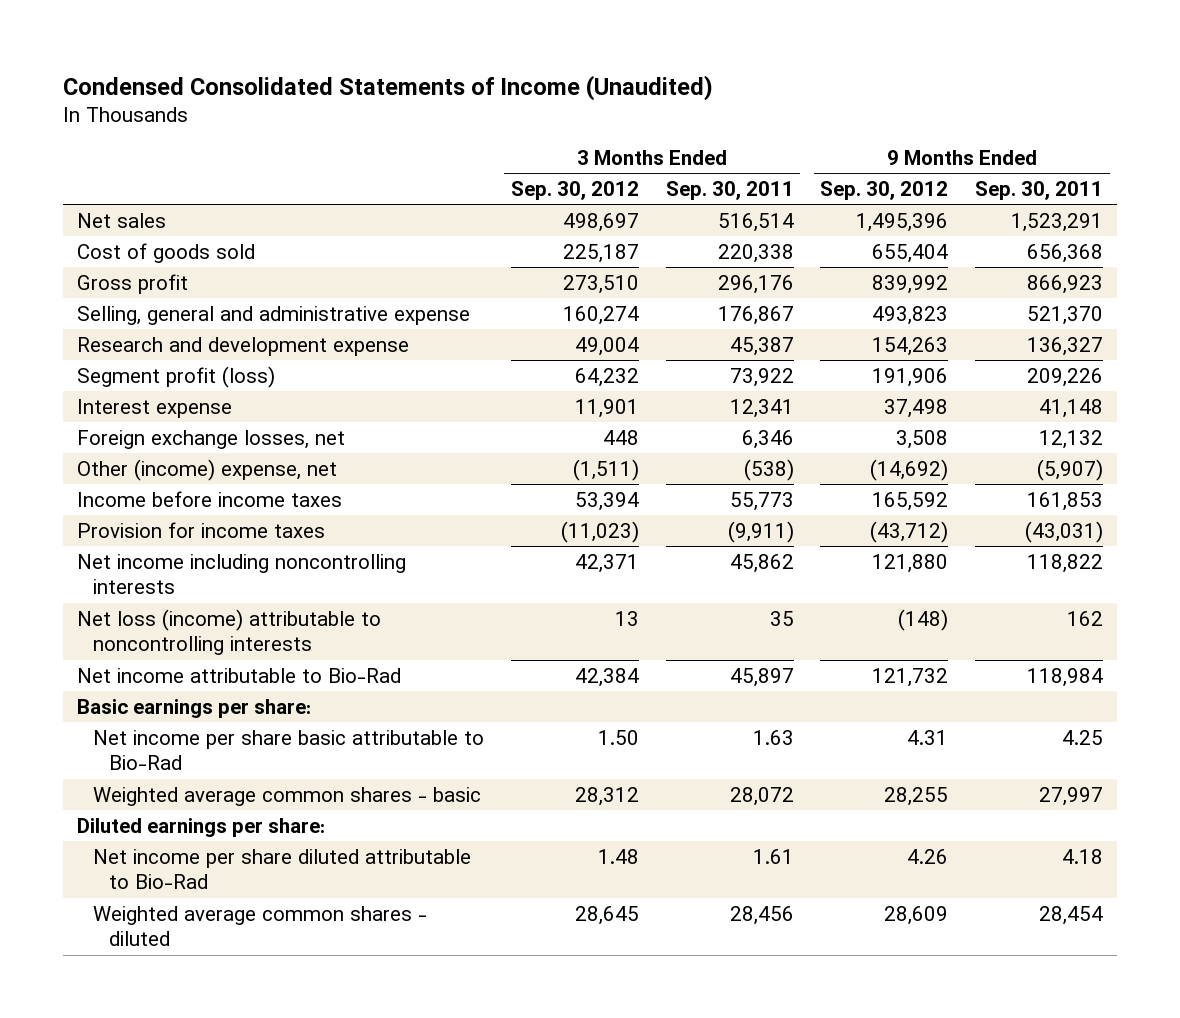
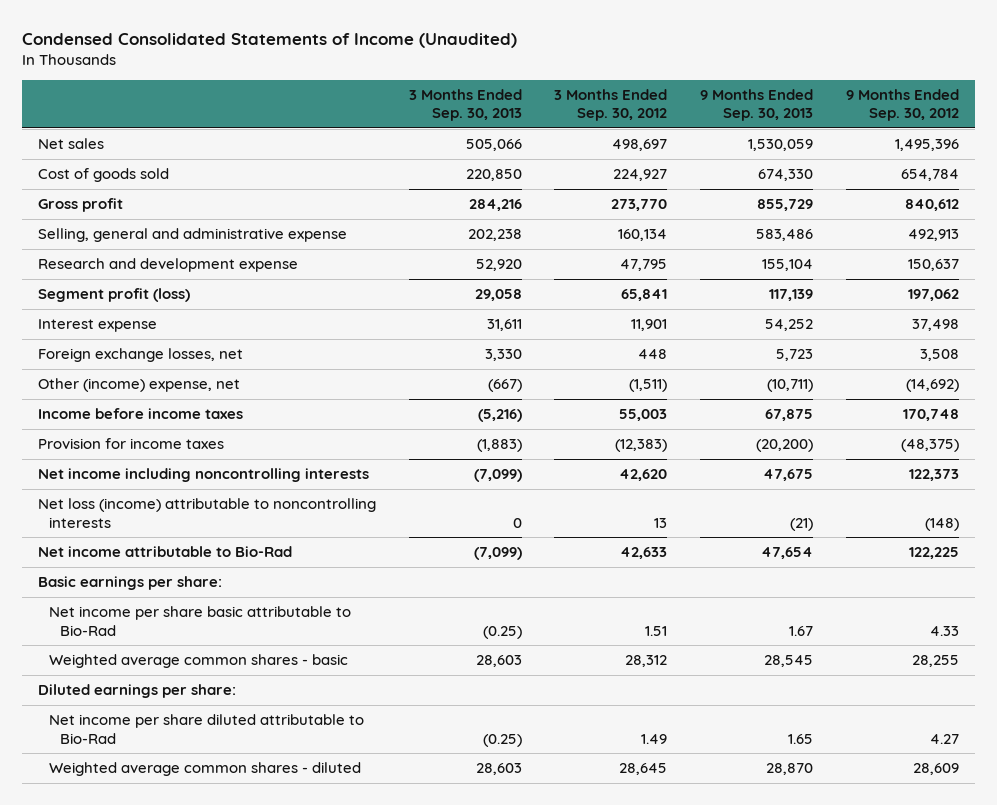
- | 3 Months Ended Sep. 30, 2012 | 3 Months Ended Sep. 30, 2011 | 9 Months Ended Sep. 30, 2012 | 9 Months Ended Sep. 30, 2011
+ | 3 Months Ended Sep. 30, 2013 | 3 Months Ended Sep. 30, 2012 | 9 Months Ended Sep. 30, 2013 | 9 Months Ended Sep. 30, 2012
- Cost of goods sold | 225,187 | 220,338 | 655,404 | 656,368
- Gross profit | 273,510 | 296,176 | 839,992 | 866,923
- Selling, general and administrative expense | 160,274 | 176,867 | 493,823 | 521,370
- Research and development expense | 49,004 | 45,387 | 154,263 | 136,327
- Segment profit (loss) | 64,232 | 73,922 | 191,906 | 209,226
+ Cost of goods sold | 220,850 | 224,927 | 674,330 | 654,784
+ Gross profit | 284,216 | 273,770 | 855,729 | 840,612
+ Selling, general and administrative expense | 202,238 | 160,134 | 583,486 | 492,913
+ Research and development expense | 52,920 | 47,795 | 155,104 | 150,637
+ Segment profit (loss) | 29,058 | 65,841 | 117,139 | 197,062
- Income before income taxes | 53,394 | 55,773 | 165,592 | 161,853
- Provision for income taxes | (11,023) | (9,911) | (43,712) | (43,031)
- Net income including noncontrolling interests | 42,371 | 45,862 | 121,880 | 118,822
+ Income before income taxes | (5,216) | 55,003 | 67,875 | 170,748
+ Provision for income taxes | (1,883) | (12,383) | (20,200) | (48,375)
+ Net income including noncontrolling interests | (7,099) | 42,620 | 47,675 | 122,373
- Net income attributable to Bio-Rad | 42,384 | 45,897 | 121,732 | 118,984
+ Net income attributable to Bio-Rad | (7,099) | 42,633 | 47,654 | 122,225
- Net income per share basic attributable to Bio-Rad | 1.50 | 1.63 | 4.31 | 4.25
+ Net income per share basic attributable to Bio-Rad | (0.25) | 1.51 | 1.67 | 4.33
- Net income per share diluted attributable to Bio-Rad | 1.48 | 1.61 | 4.26 | 4.18
+ Net income per share diluted attributable to Bio-Rad | (0.25) | 1.49 | 1.65 | 4.27

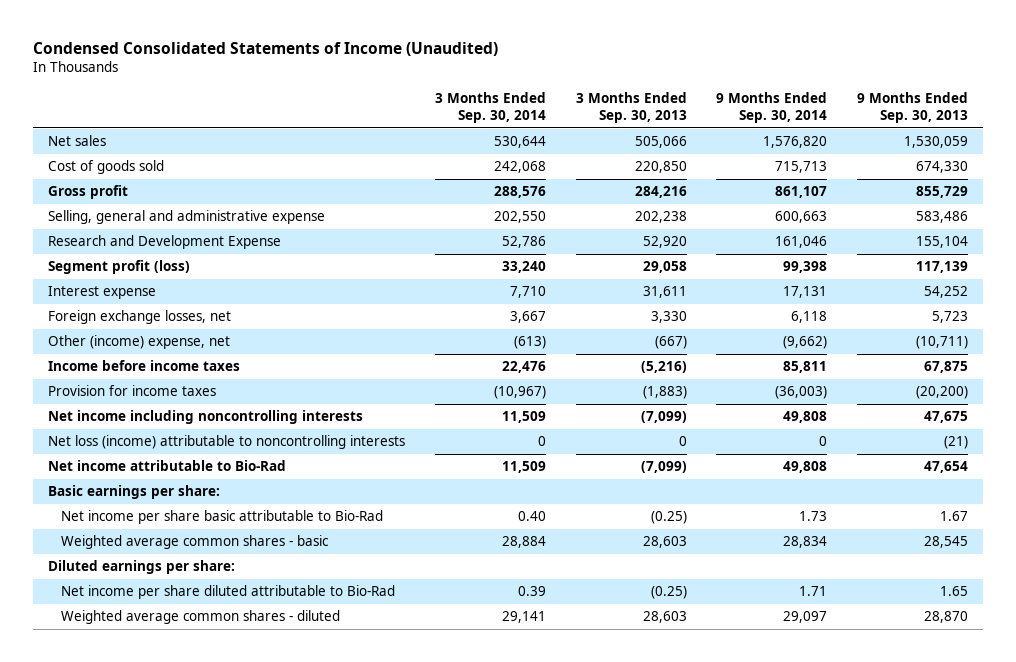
- | 3 Months Ended Sep. 30, 2013 | 3 Months Ended Sep. 30, 2012 | 9 Months Ended Sep. 30, 2013 | 9 Months Ended Sep. 30, 2012
+ | 3 Months Ended Sep. 30, 2014 | 3 Months Ended Sep. 30, 2013 | 9 Months Ended Sep. 30, 2014 | 9 Months Ended Sep. 30, 2013
- Research and development expense | 52,920 | 47,795 | 155,104 | 150,637
+ Research and Development Expense | 52,786 | 52,920 | 161,046 | 155,104

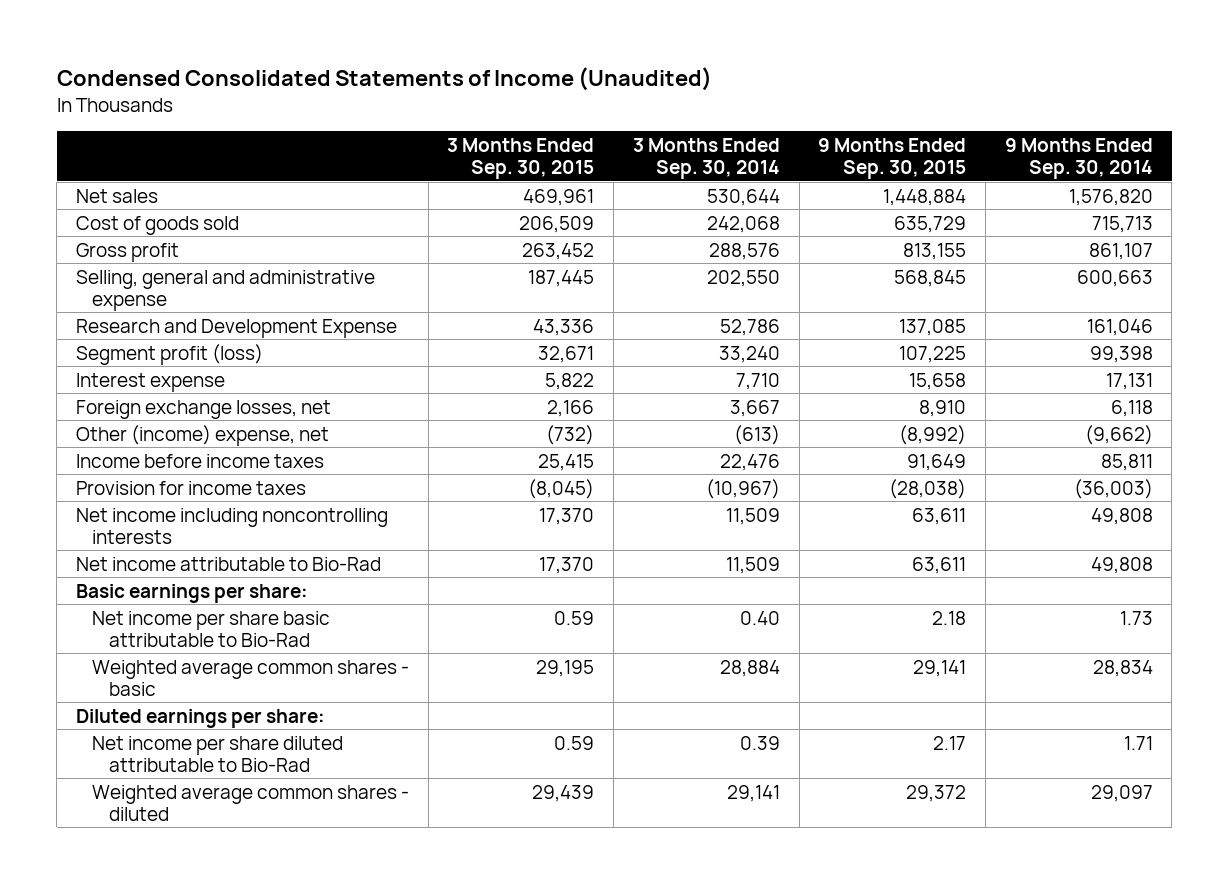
- | 3 Months Ended Sep. 30, 2014 | 3 Months Ended Sep. 30, 2013 | 9 Months Ended Sep. 30, 2014 | 9 Months Ended Sep. 30, 2013
+ | 3 Months Ended Sep. 30, 2015 | 3 Months Ended Sep. 30, 2014 | 9 Months Ended Sep. 30, 2015 | 9 Months Ended Sep. 30, 2014
- Net loss (income) attributable to noncontrolling interests | 0 | 0 | 0 | (21)

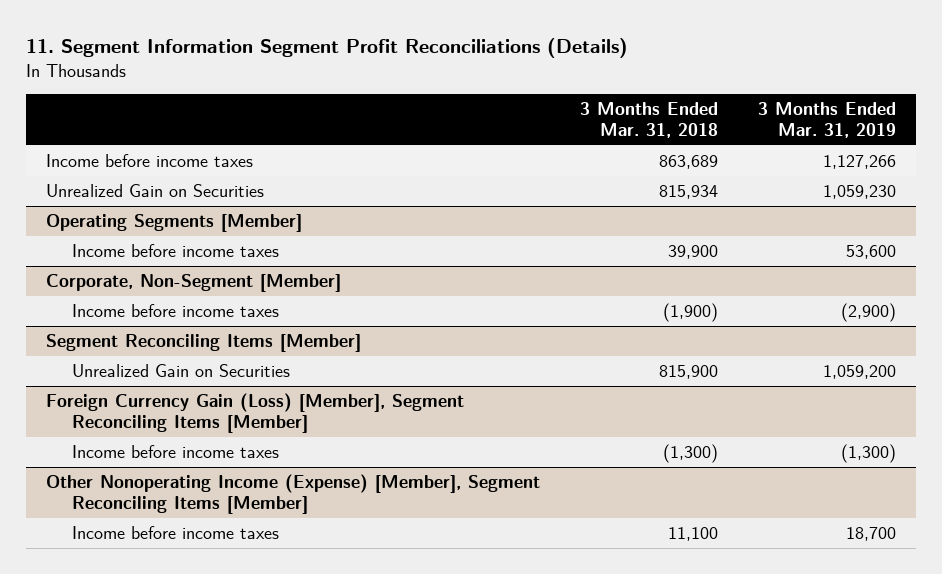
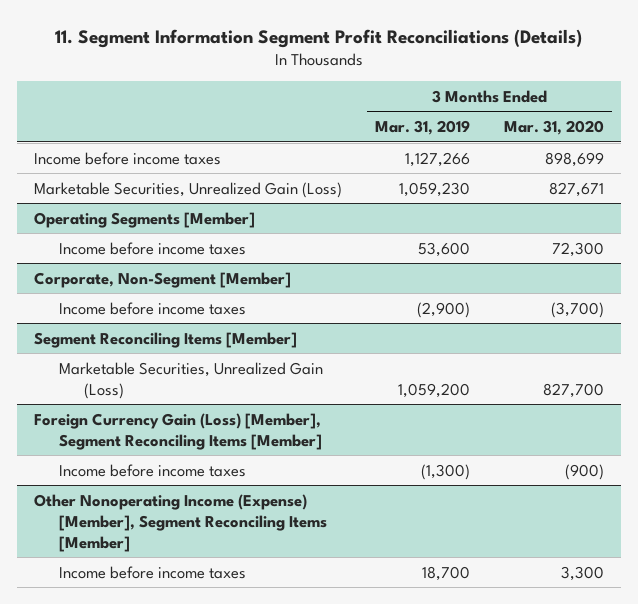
- | 3 Months Ended Mar. 31, 2018 | 3 Months Ended Mar. 31, 2019
+ | 3 Months Ended Mar. 31, 2019 | 3 Months Ended Mar. 31, 2020
- Unrealized Gain on Securities | 815,934 | 1,059,230
+ Marketable Securities, Unrealized Gain (Loss) | 1,059,230 | 827,671
@ Segment Reconciling Items [Member]
- Unrealized Gain on Securities | 815,900 | 1,059,200
+ Marketable Securities, Unrealized Gain (Loss) | 1,059,200 | 827,700

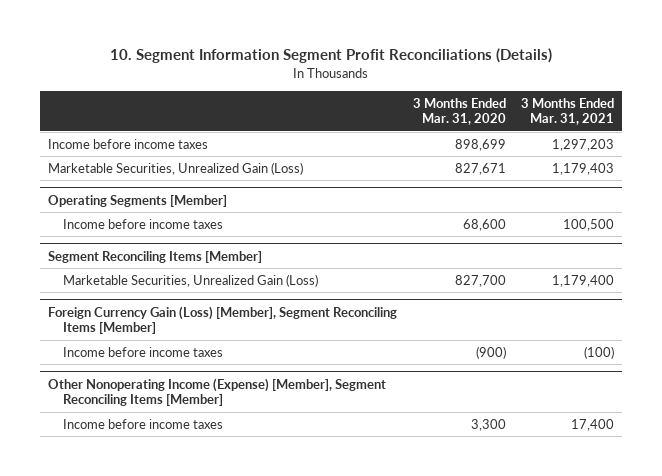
- 11. Segment Information Segment Profit Reconciliations (Details)
+ 10. Segment Information Segment Profit Reconciliations (Details)
- | 3 Months Ended Mar. 31, 2019 | 3 Months Ended Mar. 31, 2020
+ | 3 Months Ended Mar. 31, 2020 | 3 Months Ended Mar. 31, 2021
@ Operating Segments [Member]
- Income before income taxes | 53,600 | 72,300
- Corporate, Non-Segment [Member]
- Income before income taxes | (2,900) | (3,700)
@ Operating Segments [Member]
+ Income before income taxes | 68,600 | 100,500

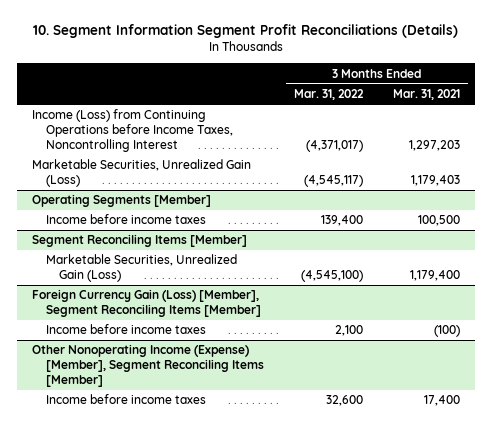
- | 3 Months Ended Mar. 31, 2020 | 3 Months Ended Mar. 31, 2021
+ | 3 Months Ended Mar. 31, 2022 | 3 Months Ended Mar. 31, 2021
- Income before income taxes | 898,699 | 1,297,203
+ Income (Loss) from Continuing Operations before Income Taxes, Noncontrolling Interest | (4,371,017) | 1,297,203

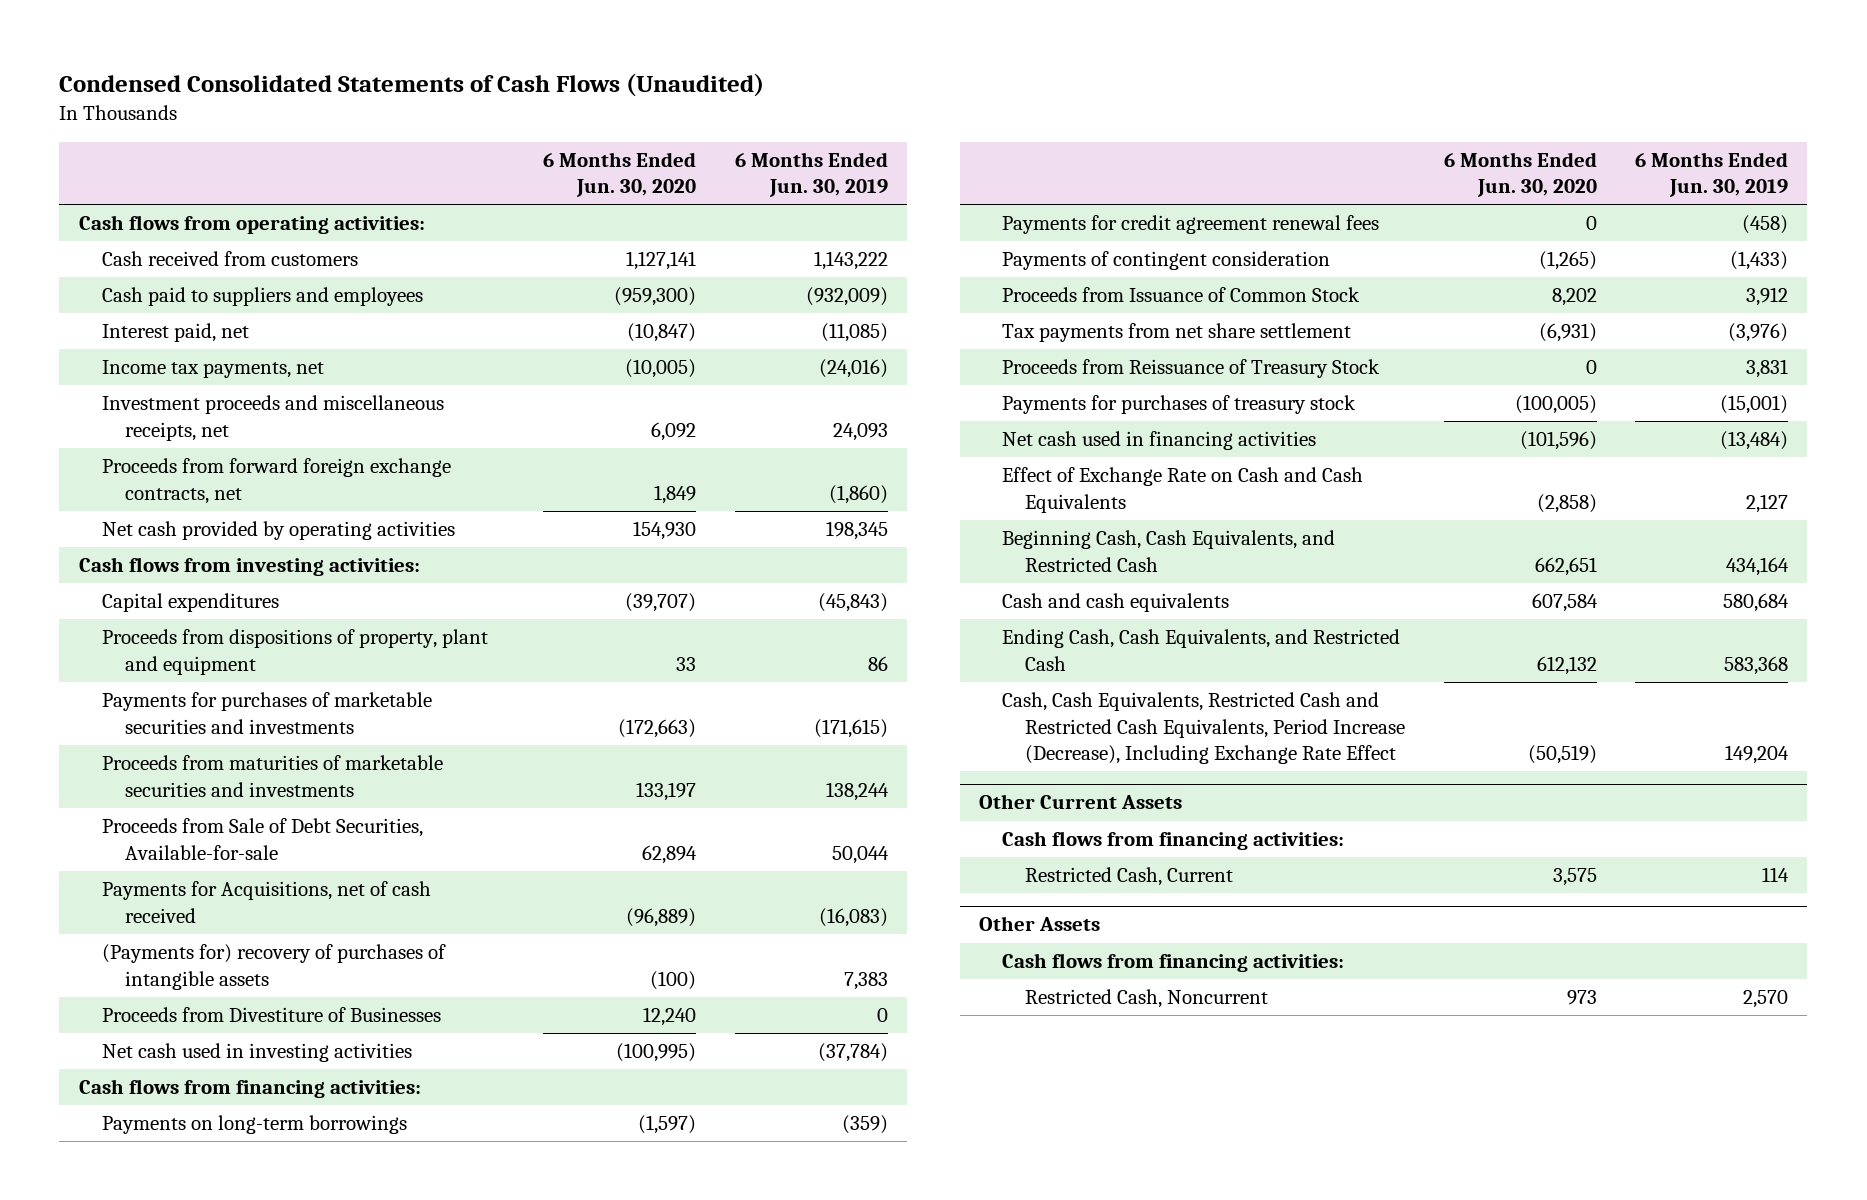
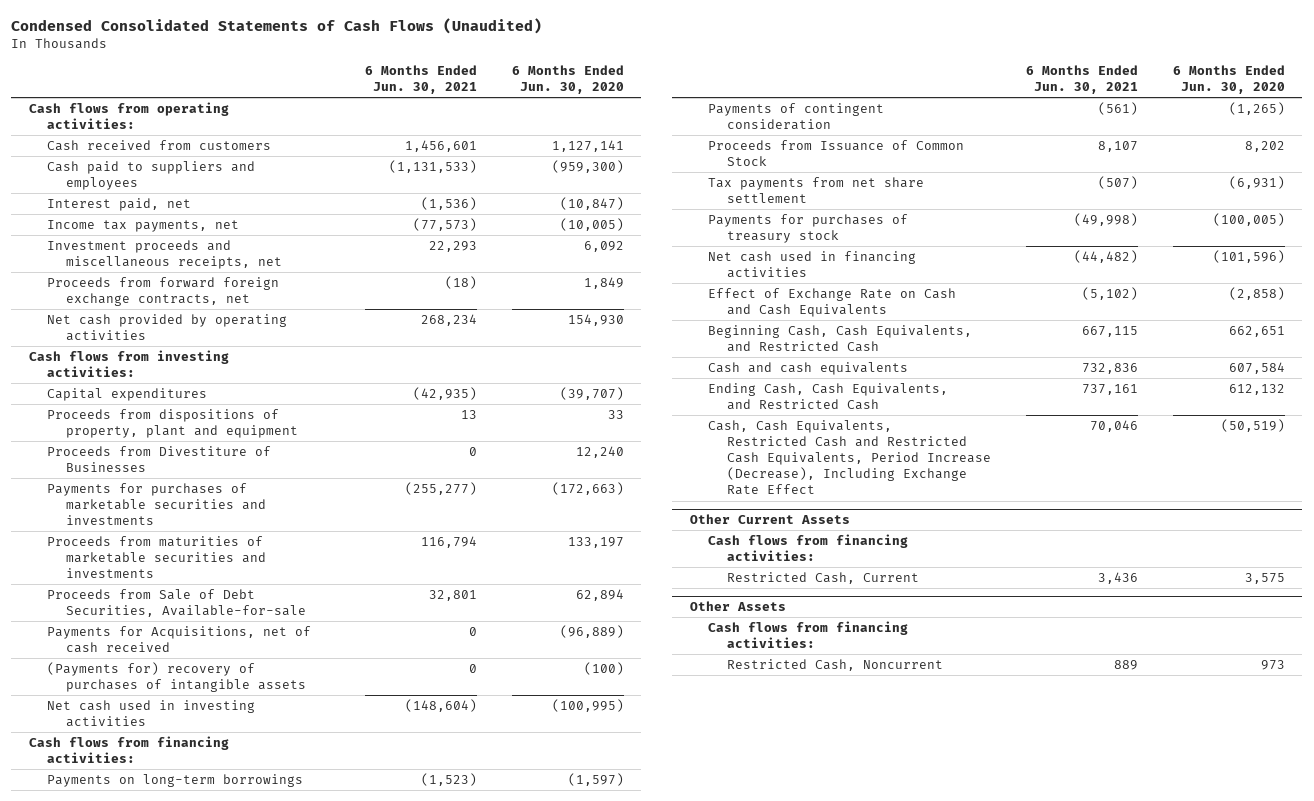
- | 6 Months Ended Jun. 30, 2020 | 6 Months Ended Jun. 30, 2019
+ | 6 Months Ended Jun. 30, 2021 | 6 Months Ended Jun. 30, 2020
moved up: Proceeds from Divestiture of Businesses | 0 | 12,240
- Payments for credit agreement renewal fees | 0 | (458)
- Proceeds from Reissuance of Treasury Stock | 0 | 3,831

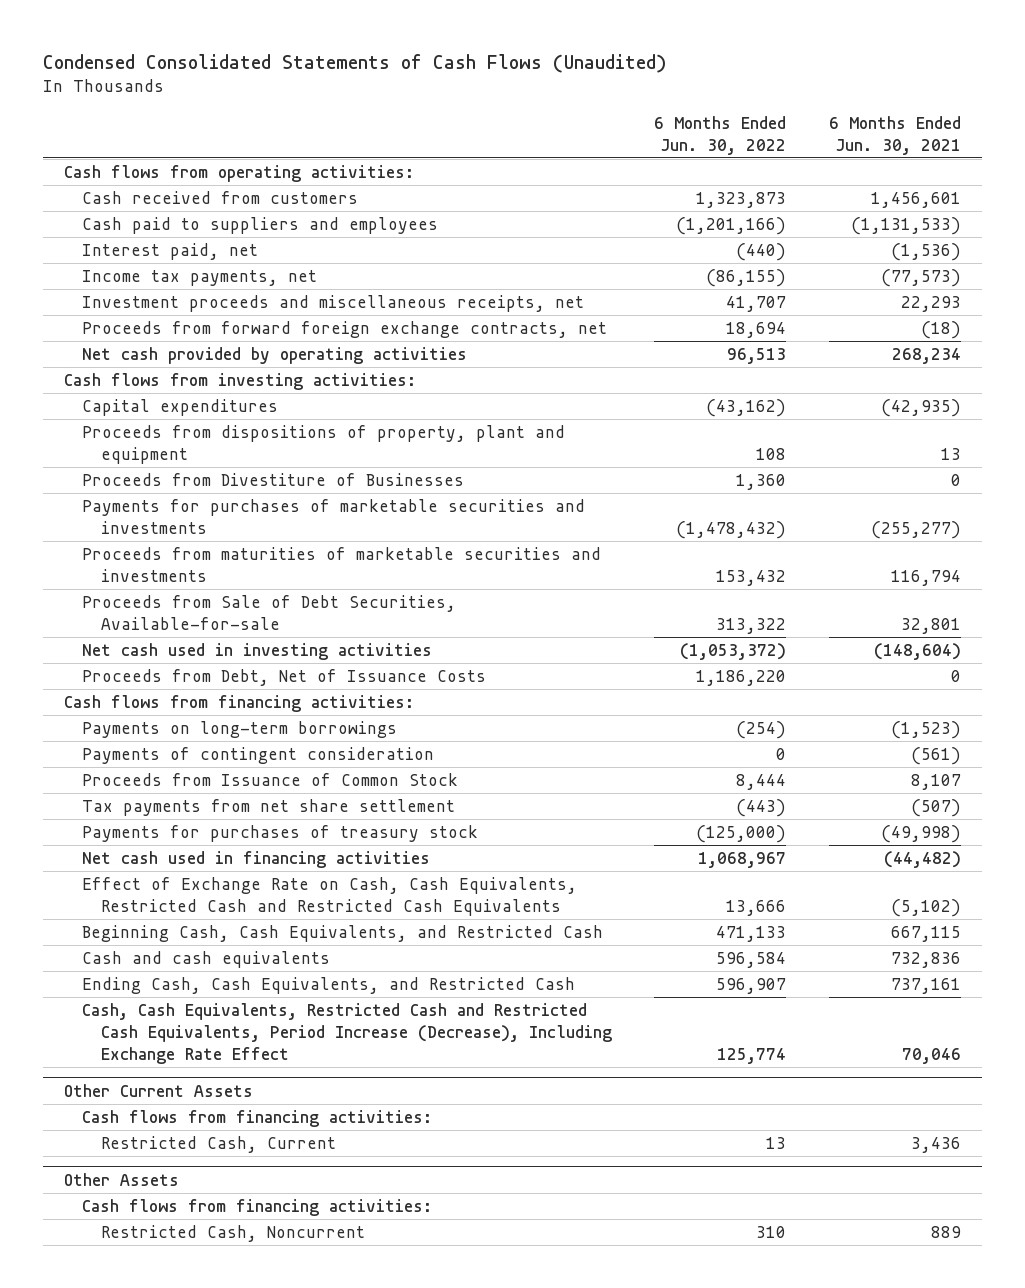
- | 6 Months Ended Jun. 30, 2021 | 6 Months Ended Jun. 30, 2020
+ | 6 Months Ended Jun. 30, 2022 | 6 Months Ended Jun. 30, 2021
- Payments for Acquisitions, net of cash received | 0 | (96,889)
- (Payments for) recovery of purchases of intangible assets | 0 | (100)
+ Proceeds from Debt, Net of Issuance Costs | 1,186,220 | 0
- Effect of Exchange Rate on Cash and Cash Equivalents | (5,102) | (2,858)
+ Effect of Exchange Rate on Cash, Cash Equivalents, Restricted Cash and Restricted Cash Equivalents | 13,666 | (5,102)

